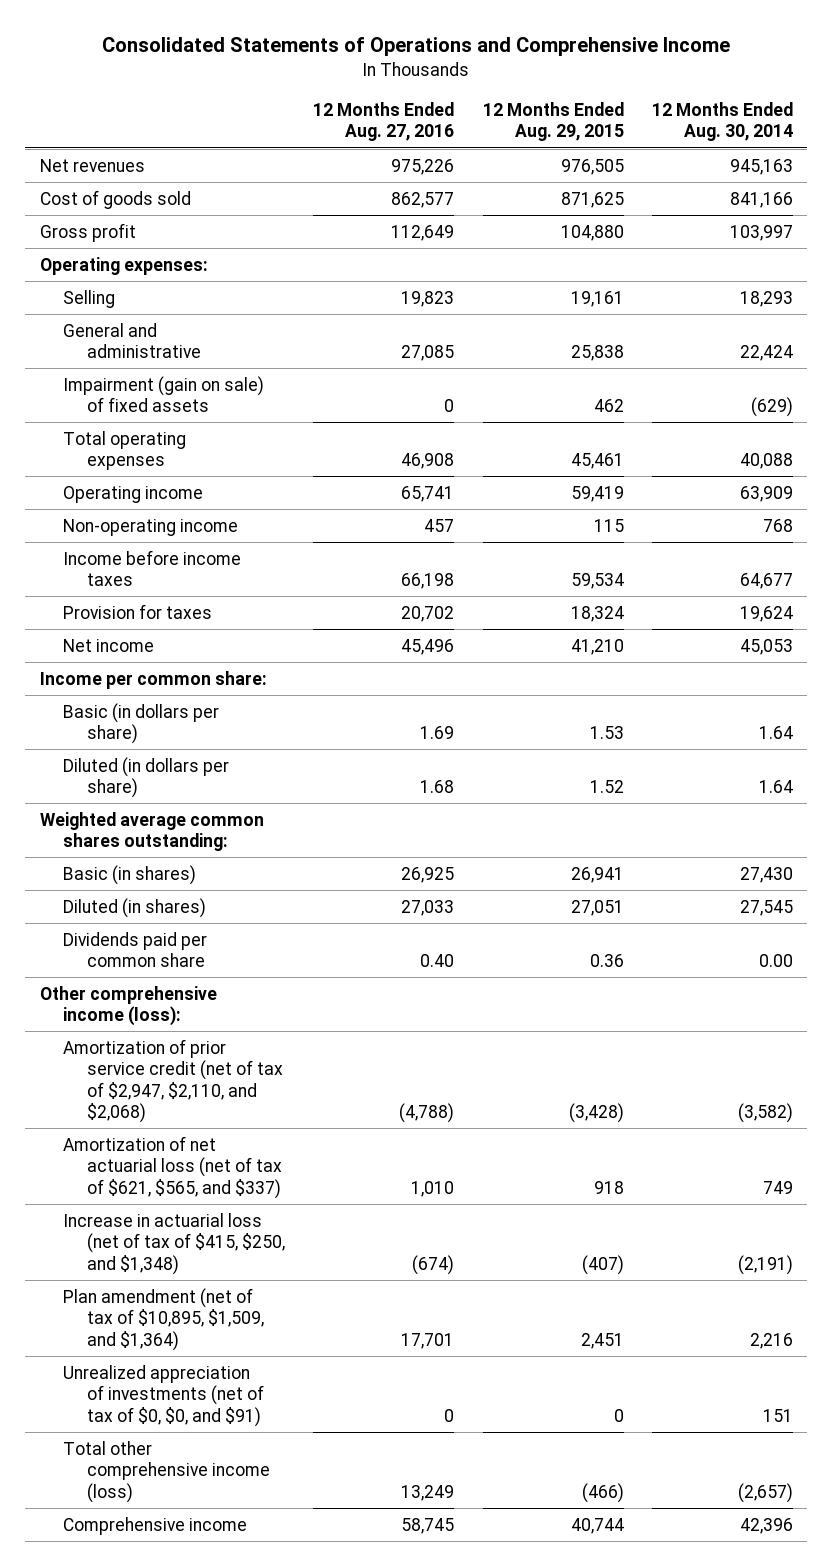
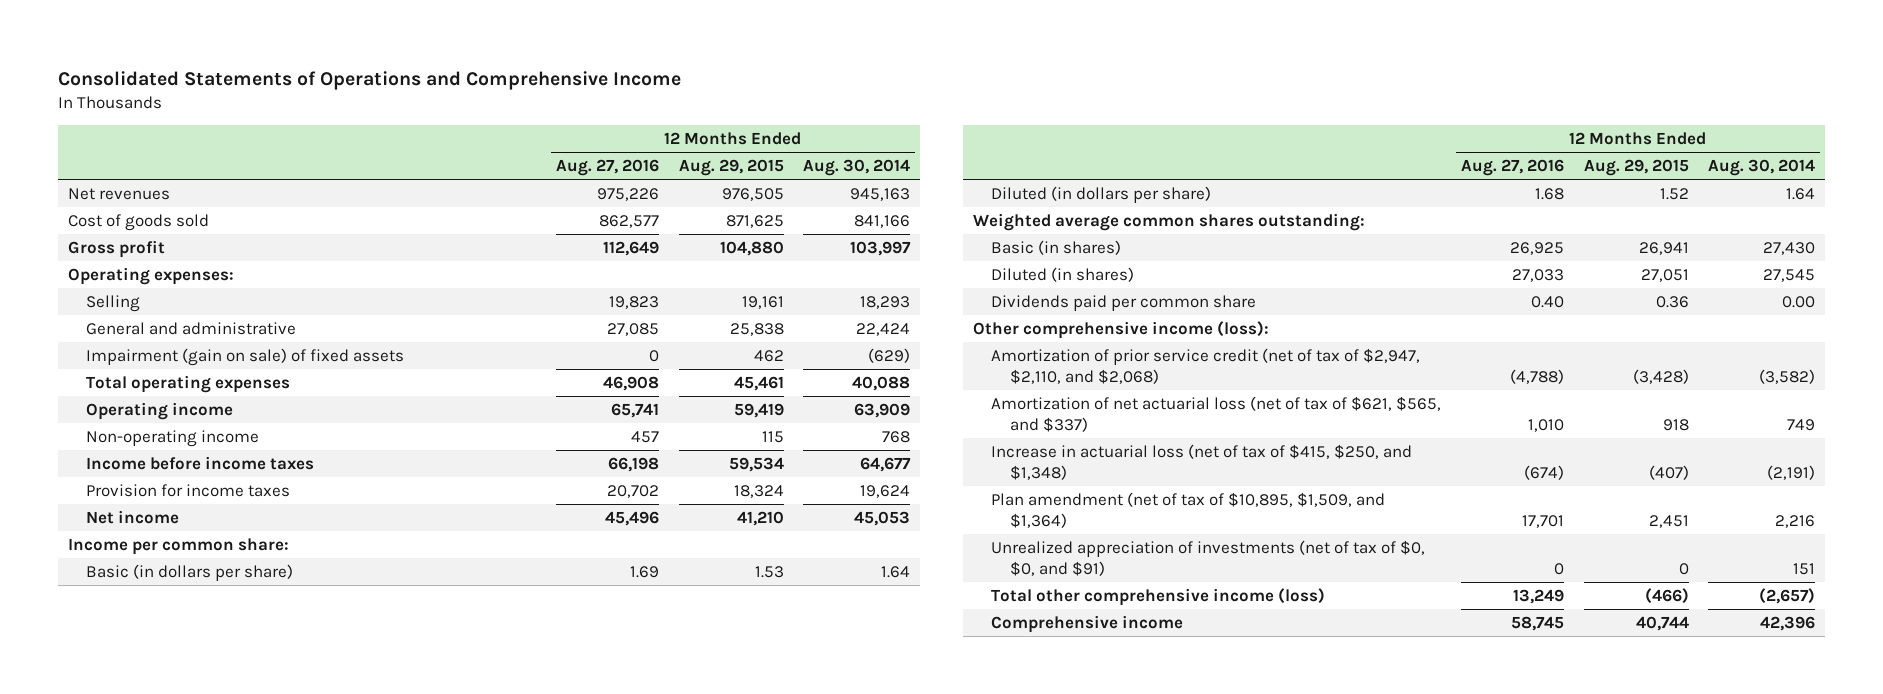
- Provision for taxes | 20,702 | 18,324 | 19,624
+ Provision for income taxes | 20,702 | 18,324 | 19,624

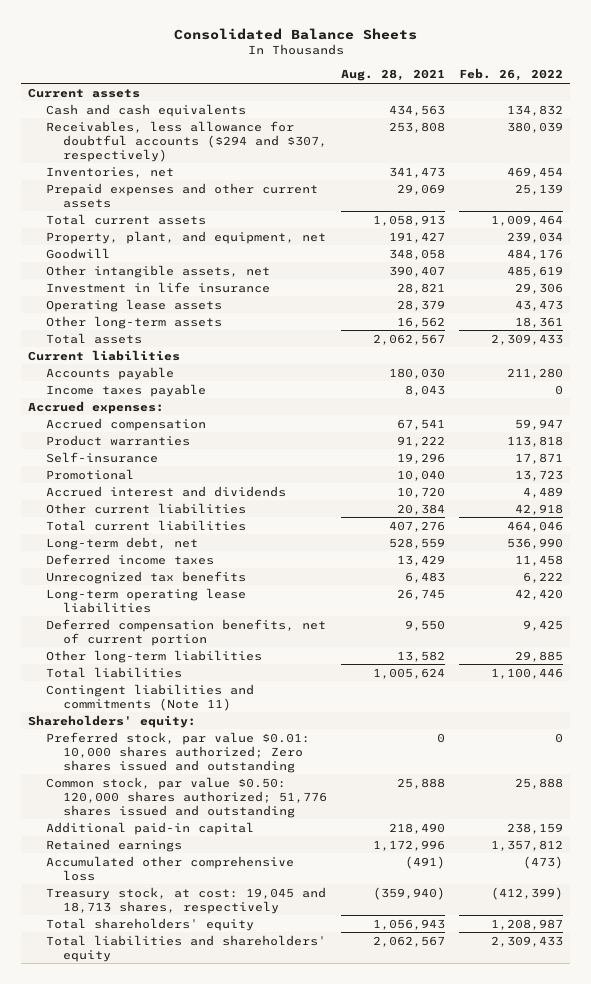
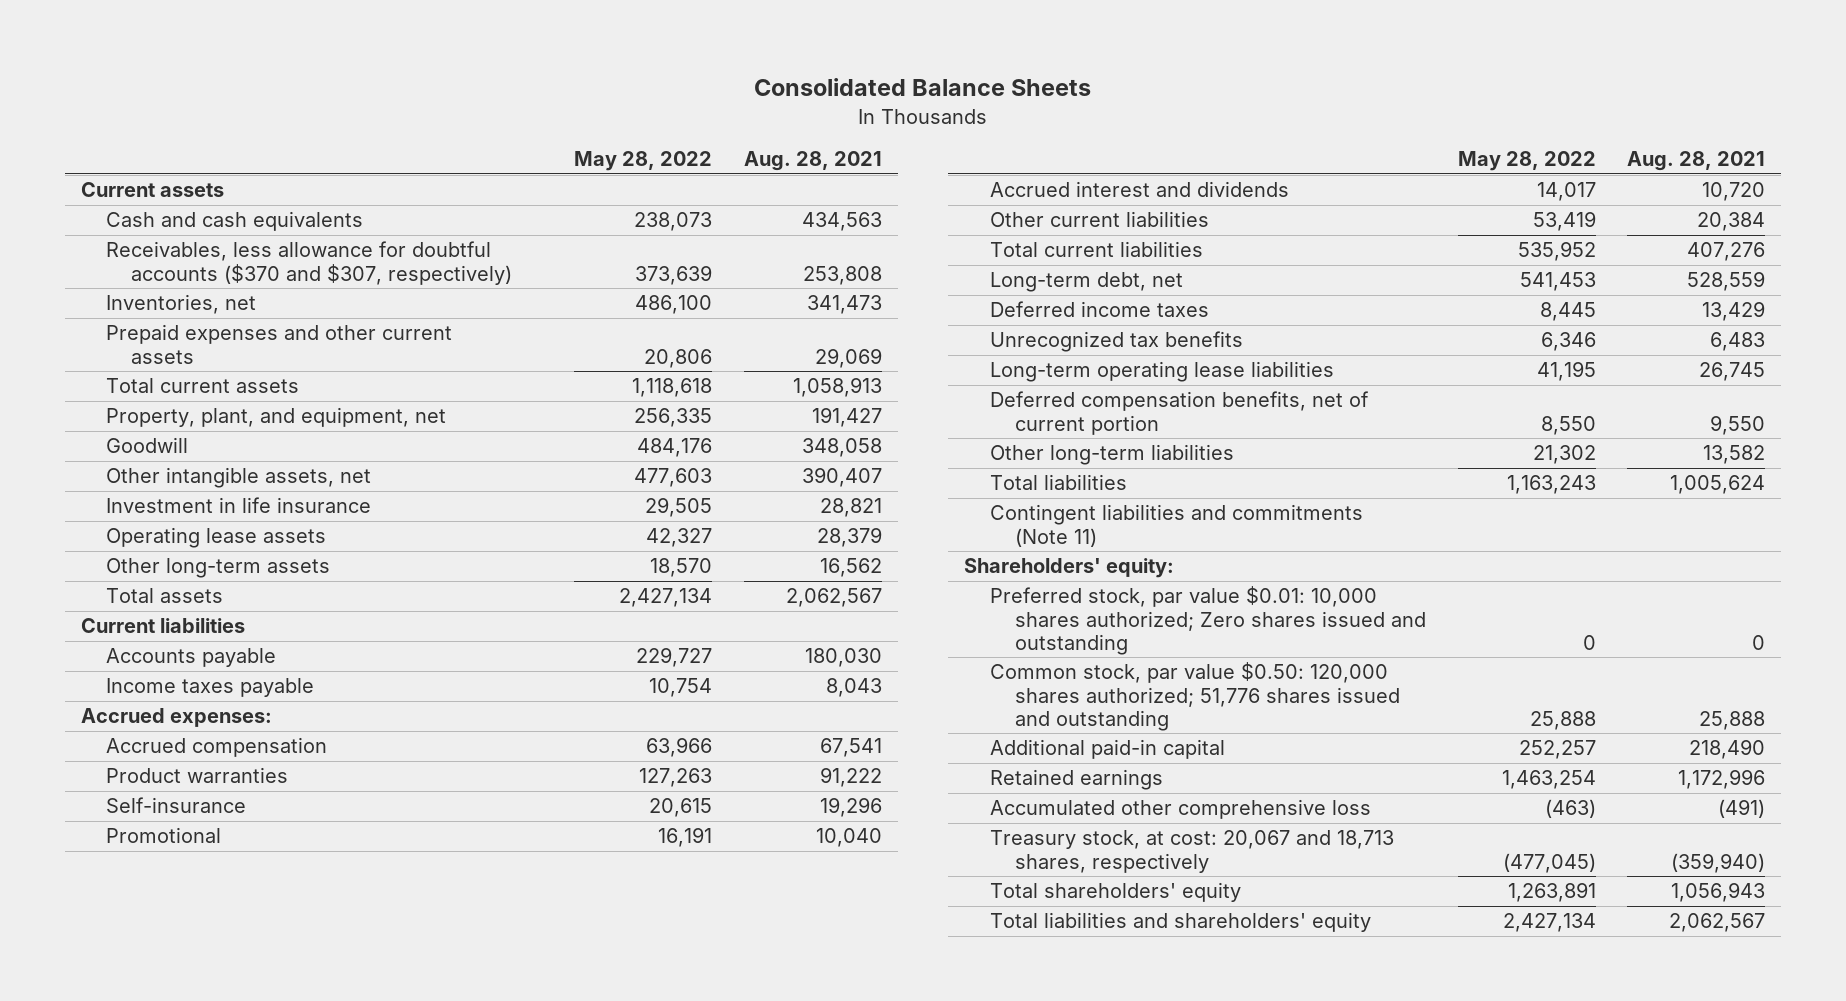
- | Aug. 28, 2021 | Feb. 26, 2022
+ | May 28, 2022 | Aug. 28, 2021
- Receivables, less allowance for doubtful accounts ($294 and $307, respectively) | 253,808 | 380,039
+ Receivables, less allowance for doubtful accounts ($370 and $307, respectively) | 373,639 | 253,808
- Treasury stock, at cost: 19,045 and 18,713 shares, respectively | (359,940) | (412,399)
+ Treasury stock, at cost: 20,067 and 18,713 shares, respectively | (477,045) | (359,940)

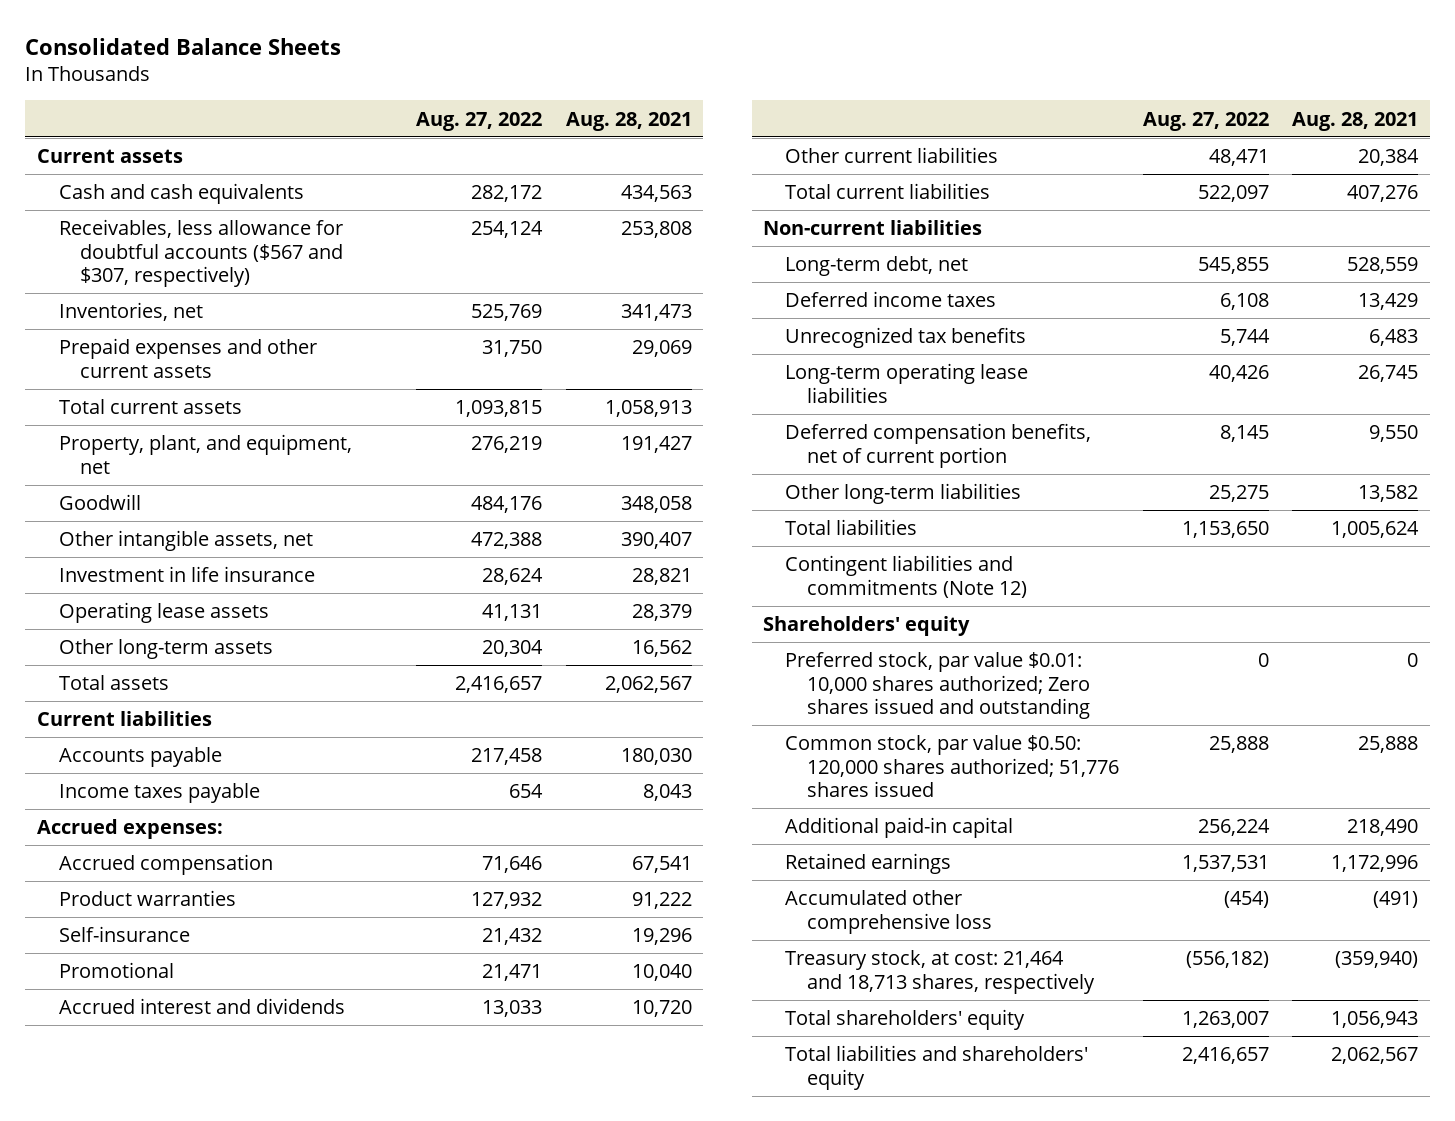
- | May 28, 2022 | Aug. 28, 2021
+ | Aug. 27, 2022 | Aug. 28, 2021
- Receivables, less allowance for doubtful accounts ($370 and $307, respectively) | 373,639 | 253,808
+ Receivables, less allowance for doubtful accounts ($567 and $307, respectively) | 254,124 | 253,808
+ Non-current liabilities
- Contingent liabilities and commitments (Note 11)
- Shareholders' equity:
+ Contingent liabilities and commitments (Note 12)
+ Shareholders' equity
- Common stock, par value $0.50: 120,000 shares authorized; 51,776 shares issued and outstanding | 25,888 | 25,888
+ Common stock, par value $0.50: 120,000 shares authorized; 51,776 shares issued | 25,888 | 25,888
- Treasury stock, at cost: 20,067 and 18,713 shares, respectively | (477,045) | (359,940)
+ Treasury stock, at cost: 21,464 and 18,713 shares, respectively | (556,182) | (359,940)

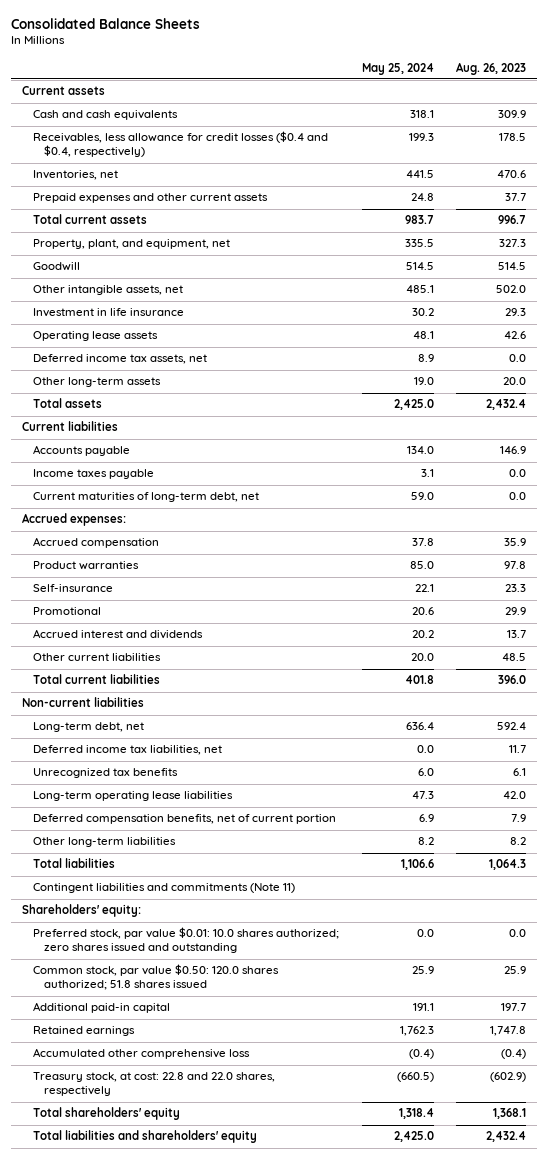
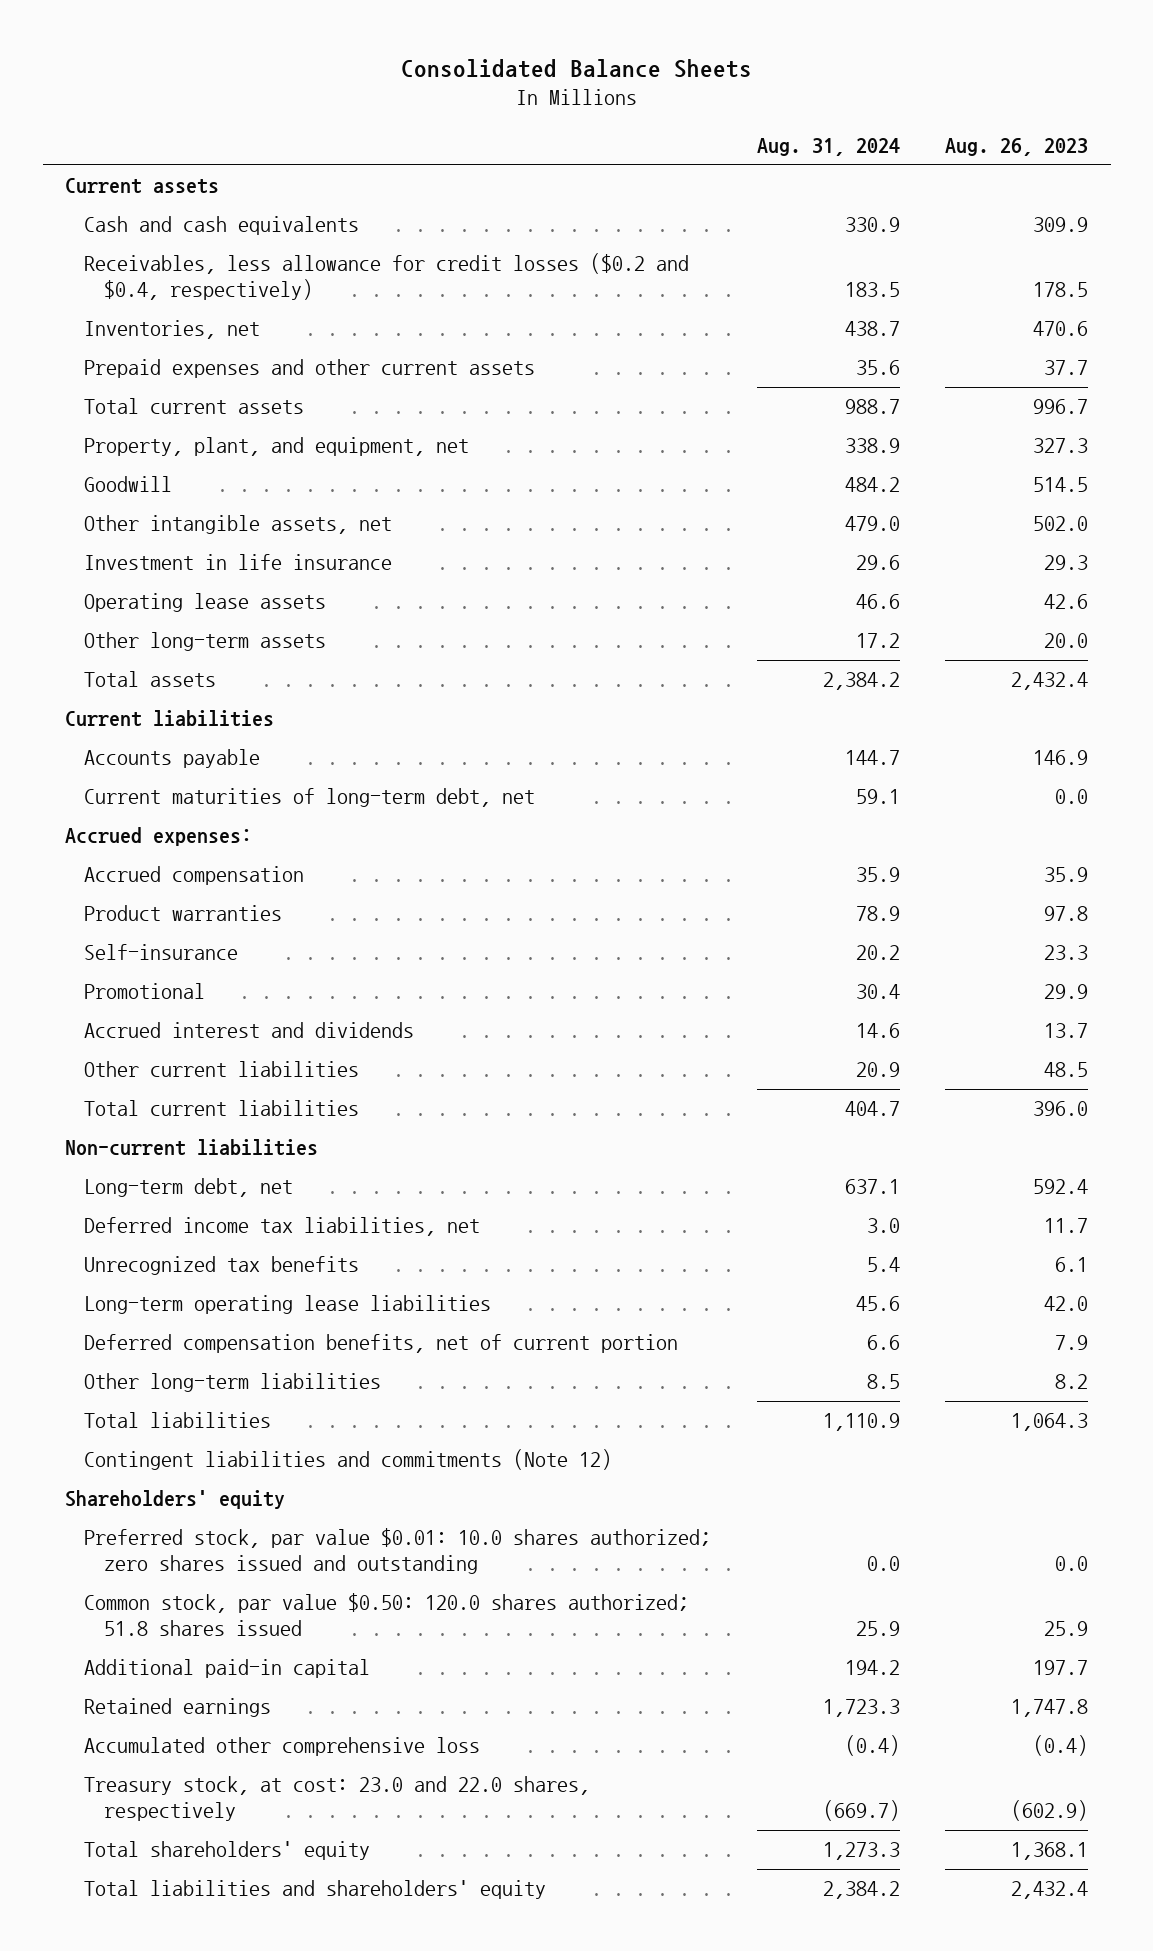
- | May 25, 2024 | Aug. 26, 2023
+ | Aug. 31, 2024 | Aug. 26, 2023
- Receivables, less allowance for credit losses ($0.4 and $0.4, respectively) | 199.3 | 178.5
+ Receivables, less allowance for credit losses ($0.2 and $0.4, respectively) | 183.5 | 178.5
- Deferred income tax assets, net | 8.9 | 0.0
- Income taxes payable | 3.1 | 0.0
- Contingent liabilities and commitments (Note 11)
- Shareholders' equity:
+ Contingent liabilities and commitments (Note 12)
+ Shareholders' equity
- Treasury stock, at cost: 22.8 and 22.0 shares, respectively | (660.5) | (602.9)
+ Treasury stock, at cost: 23.0 and 22.0 shares, respectively | (669.7) | (602.9)

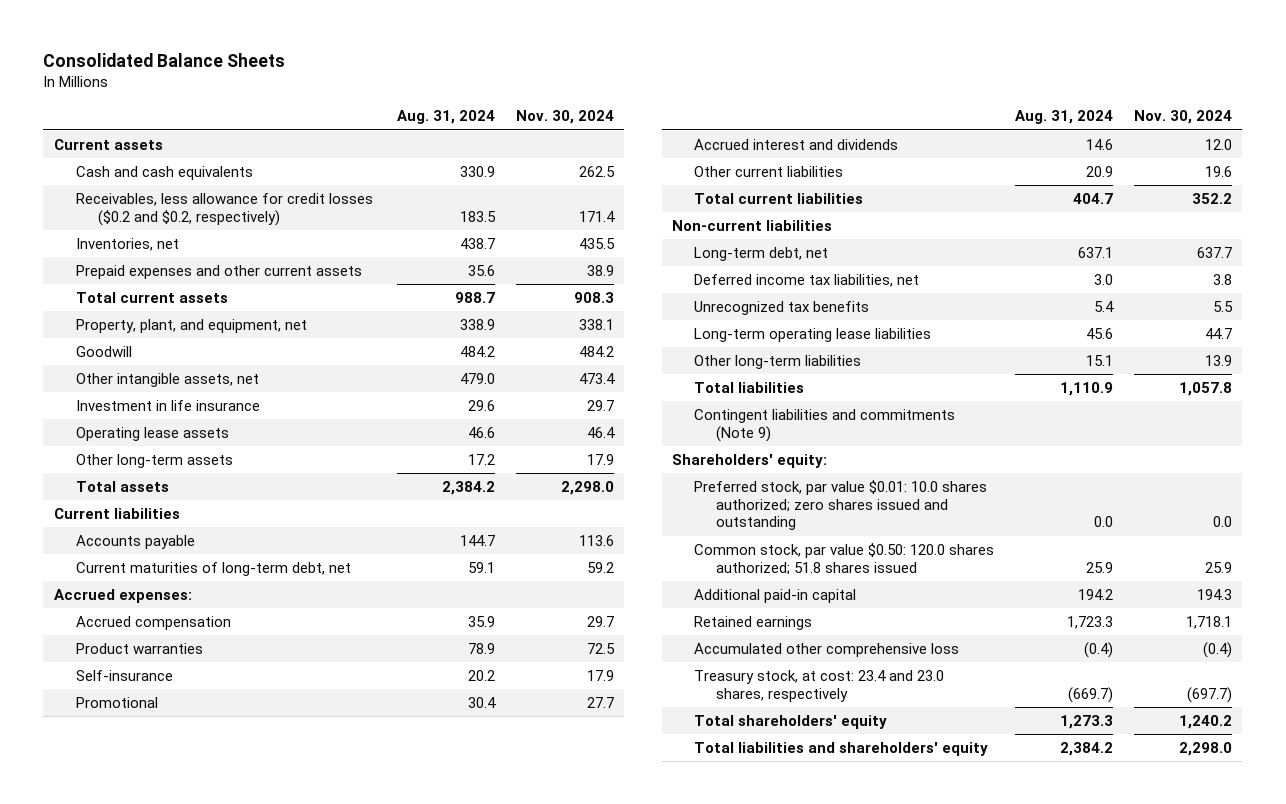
- | Aug. 31, 2024 | Aug. 26, 2023
+ | Aug. 31, 2024 | Nov. 30, 2024
- Receivables, less allowance for credit losses ($0.2 and $0.4, respectively) | 183.5 | 178.5
+ Receivables, less allowance for credit losses ($0.2 and $0.2, respectively) | 183.5 | 171.4
- Deferred compensation benefits, net of current portion | 6.6 | 7.9
- Other long-term liabilities | 8.5 | 8.2
+ Other long-term liabilities | 15.1 | 13.9
- Contingent liabilities and commitments (Note 12)
- Shareholders' equity
+ Contingent liabilities and commitments (Note 9)
+ Shareholders' equity:
- Treasury stock, at cost: 23.0 and 22.0 shares, respectively | (669.7) | (602.9)
+ Treasury stock, at cost: 23.4 and 23.0 shares, respectively | (669.7) | (697.7)

